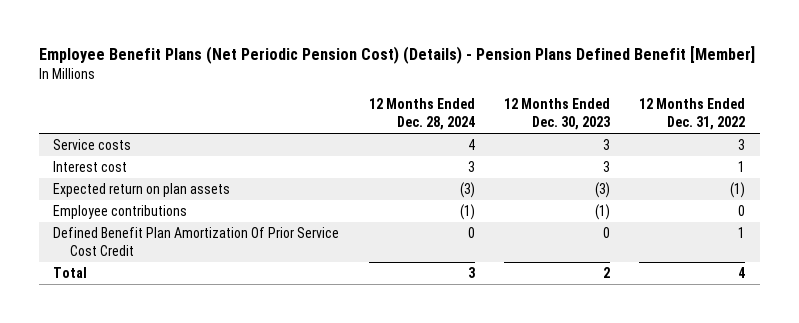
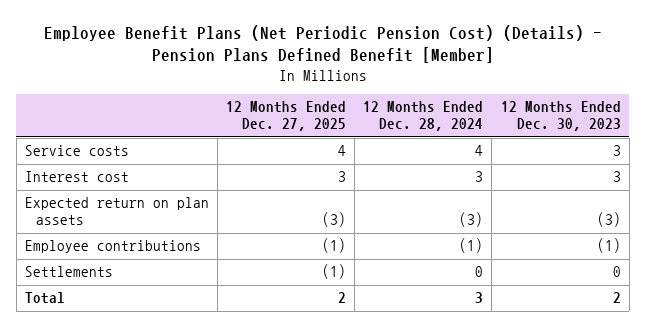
- | 12 Months Ended Dec. 28, 2024 | 12 Months Ended Dec. 30, 2023 | 12 Months Ended Dec. 31, 2022
+ | 12 Months Ended Dec. 27, 2025 | 12 Months Ended Dec. 28, 2024 | 12 Months Ended Dec. 30, 2023
- Defined Benefit Plan Amortization Of Prior Service Cost Credit | 0 | 0 | 1
+ Settlements | (1) | 0 | 0

